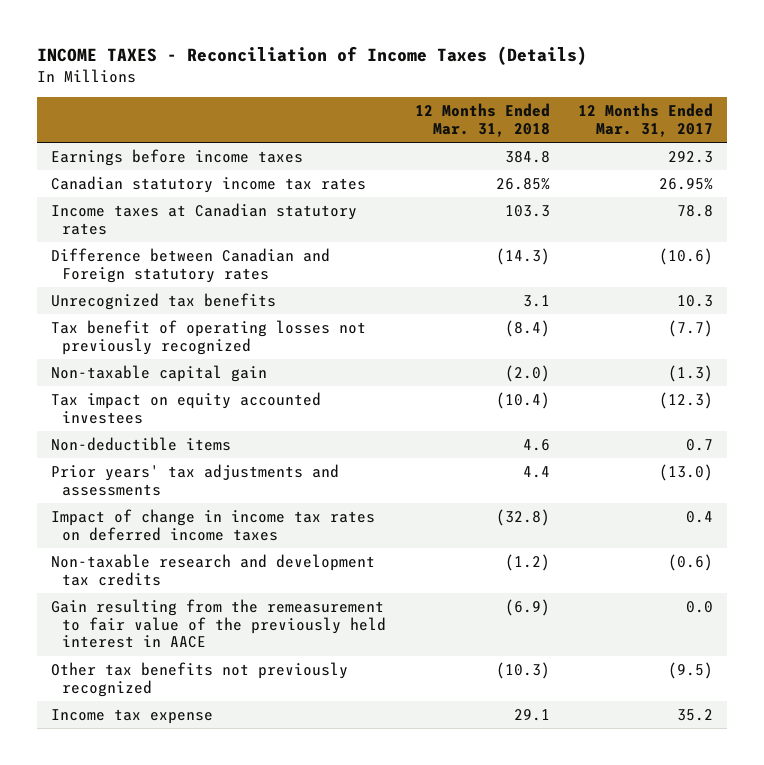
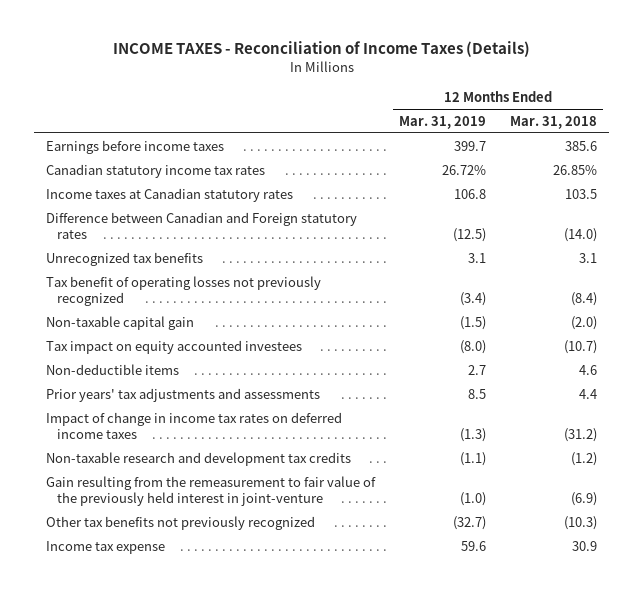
- | 12 Months Ended Mar. 31, 2018 | 12 Months Ended Mar. 31, 2017
+ | 12 Months Ended Mar. 31, 2019 | 12 Months Ended Mar. 31, 2018
- Earnings before income taxes | 384.8 | 292.3
+ Earnings before income taxes | 399.7 | 385.6
- Income taxes at Canadian statutory rates | 103.3 | 78.8
- Difference between Canadian and Foreign statutory rates | (14.3) | (10.6)
+ Income taxes at Canadian statutory rates | 106.8 | 103.5
+ Difference between Canadian and Foreign statutory rates | (12.5) | (14.0)
- Tax impact on equity accounted investees | (10.4) | (12.3)
+ Tax impact on equity accounted investees | (8.0) | (10.7)
- Impact of change in income tax rates on deferred income taxes | (32.8) | 0.4
+ Impact of change in income tax rates on deferred income taxes | (1.3) | (31.2)
- Gain resulting from the remeasurement to fair value of the previously held interest in AACE | (6.9) | 0.0
+ Gain resulting from the remeasurement to fair value of the previously held interest in joint-venture | (1.0) | (6.9)
- Income tax expense | 29.1 | 35.2
+ Income tax expense | 59.6 | 30.9

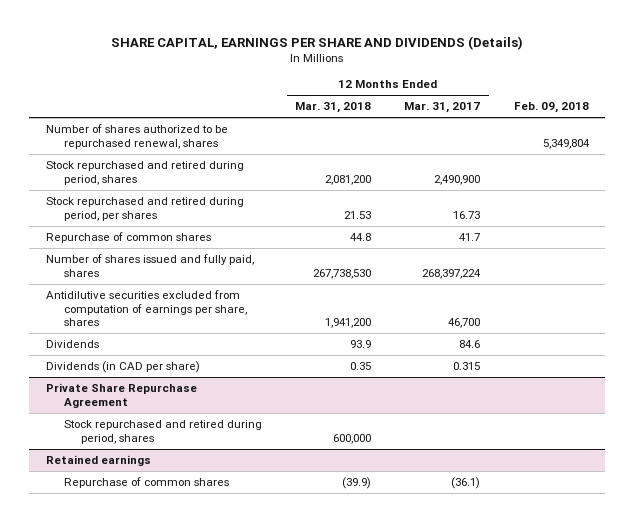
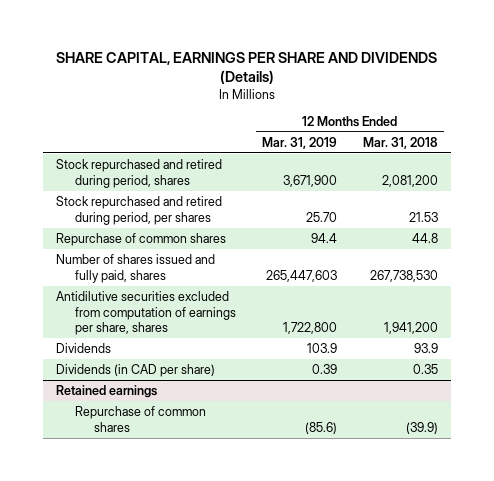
- | 12 Months Ended Mar. 31, 2018 | 12 Months Ended Mar. 31, 2017 | Feb. 09, 2018
+ | 12 Months Ended Mar. 31, 2019 | 12 Months Ended Mar. 31, 2018
- Number of shares authorized to be repurchased renewal, shares | | | 5,349,804
- Private Share Repurchase Agreement
- Stock repurchased and retired during period, shares | 600,000 | |

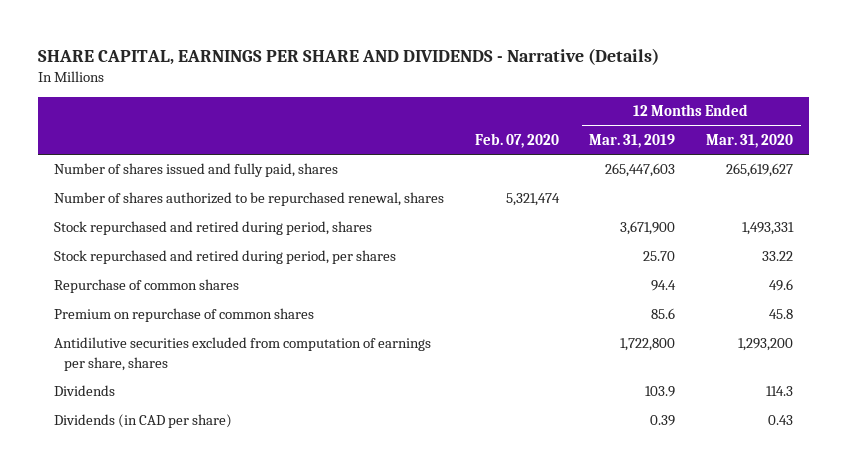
- SHARE CAPITAL, EARNINGS PER SHARE AND DIVIDENDS (Details)
+ SHARE CAPITAL, EARNINGS PER SHARE AND DIVIDENDS - Narrative (Details)
- | 12 Months Ended Mar. 31, 2019 | 12 Months Ended Mar. 31, 2018
+ | Feb. 07, 2020 | 12 Months Ended Mar. 31, 2019 | 12 Months Ended Mar. 31, 2020
moved up: Number of shares issued and fully paid, shares | | 265,447,603 | 265,619,627
+ Number of shares authorized to be repurchased renewal, shares | 5,321,474 | |
+ Premium on repurchase of common shares | | 85.6 | 45.8
- Retained earnings
- Repurchase of common shares | (85.6) | (39.9)

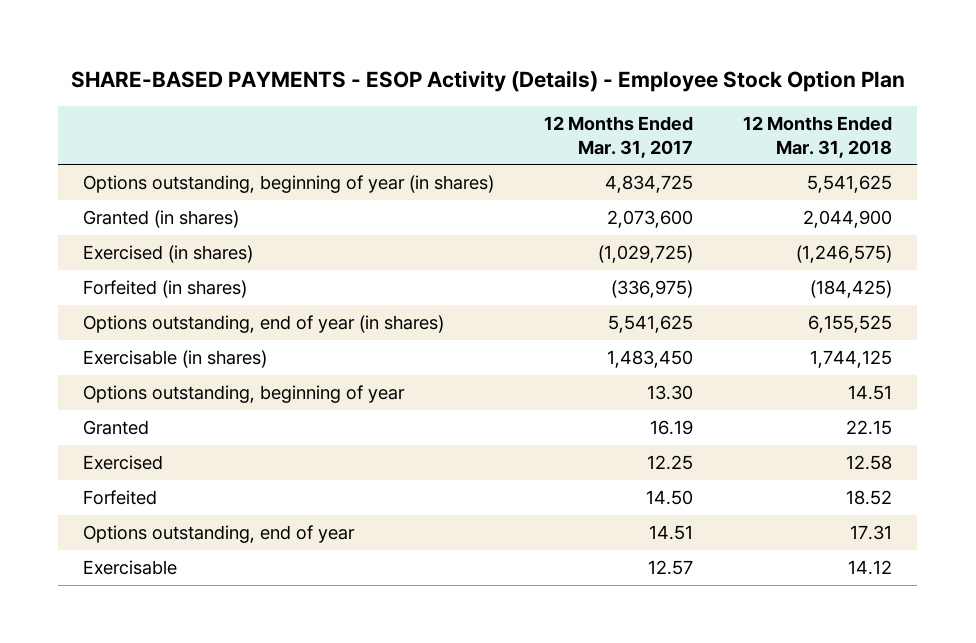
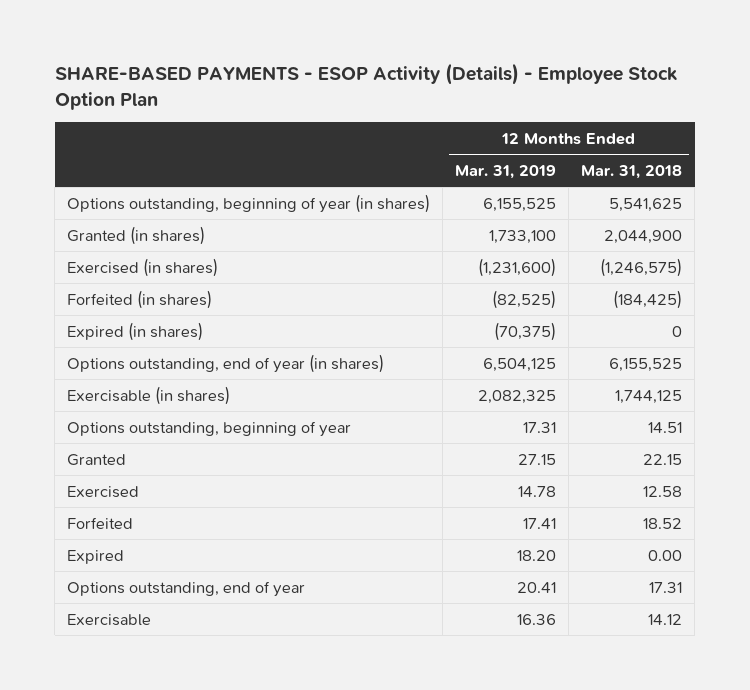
- | 12 Months Ended Mar. 31, 2017 | 12 Months Ended Mar. 31, 2018
+ | 12 Months Ended Mar. 31, 2019 | 12 Months Ended Mar. 31, 2018
+ Expired (in shares) | (70,375) | 0
+ Expired | 18.20 | 0.00

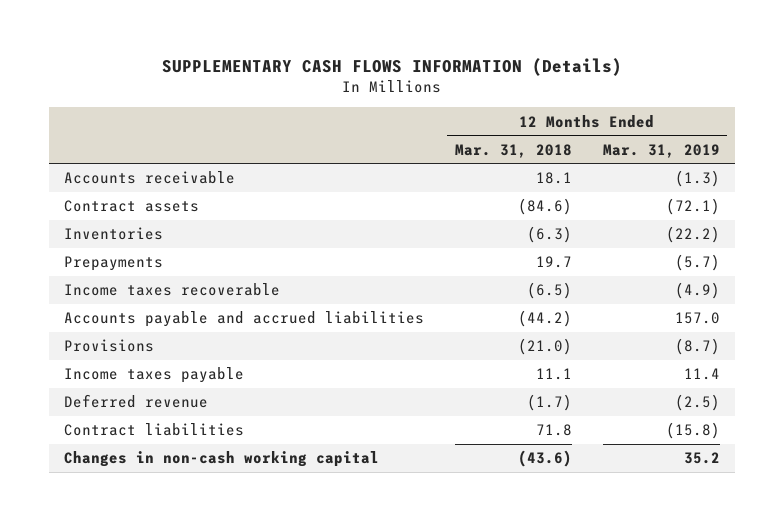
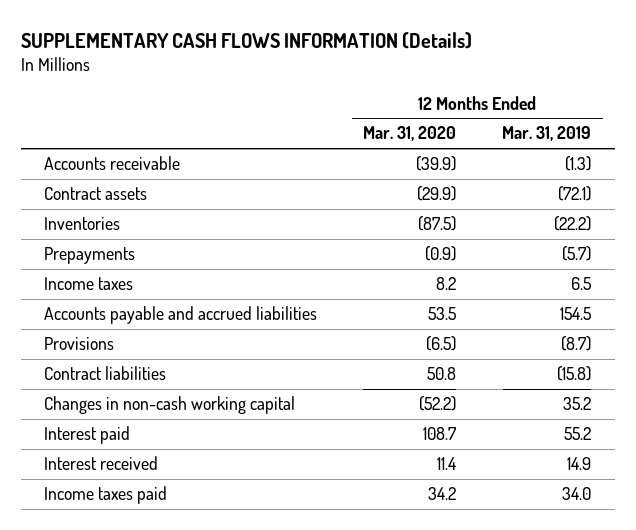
- | 12 Months Ended Mar. 31, 2018 | 12 Months Ended Mar. 31, 2019
+ | 12 Months Ended Mar. 31, 2020 | 12 Months Ended Mar. 31, 2019
- Income taxes recoverable | (6.5) | (4.9)
- Accounts payable and accrued liabilities | (44.2) | 157.0
+ Income taxes | 8.2 | 6.5
+ Accounts payable and accrued liabilities | 53.5 | 154.5
- Income taxes payable | 11.1 | 11.4
- Deferred revenue | (1.7) | (2.5)
+ Interest paid | 108.7 | 55.2
+ Interest received | 11.4 | 14.9
+ Income taxes paid | 34.2 | 34.0

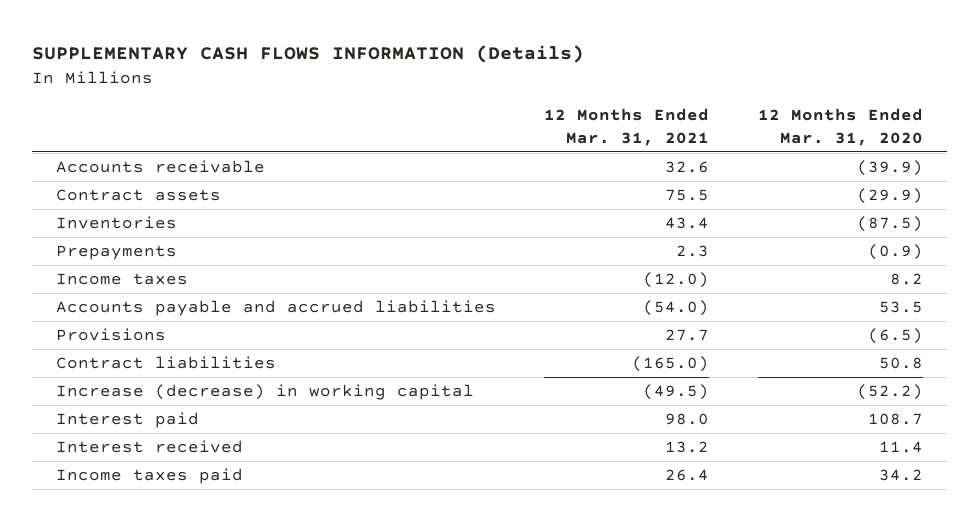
- | 12 Months Ended Mar. 31, 2020 | 12 Months Ended Mar. 31, 2019
+ | 12 Months Ended Mar. 31, 2021 | 12 Months Ended Mar. 31, 2020
- Changes in non-cash working capital | (52.2) | 35.2
+ Increase (decrease) in working capital | (49.5) | (52.2)

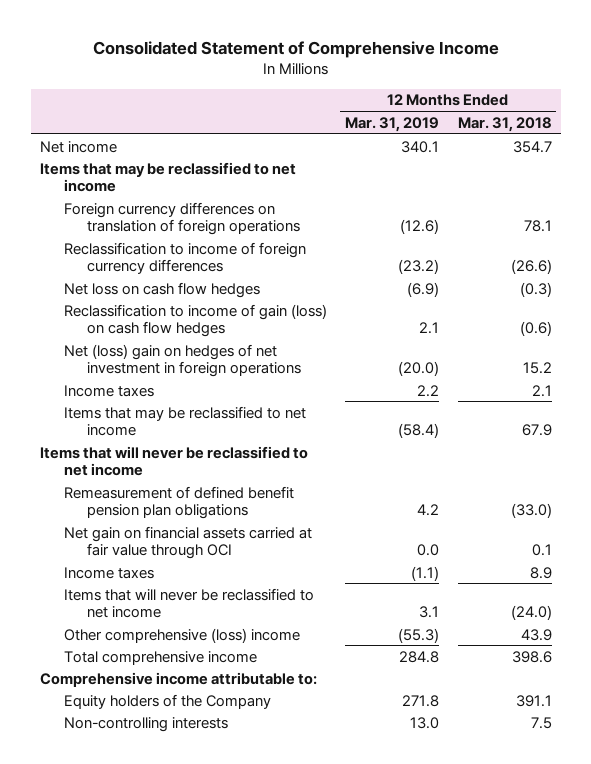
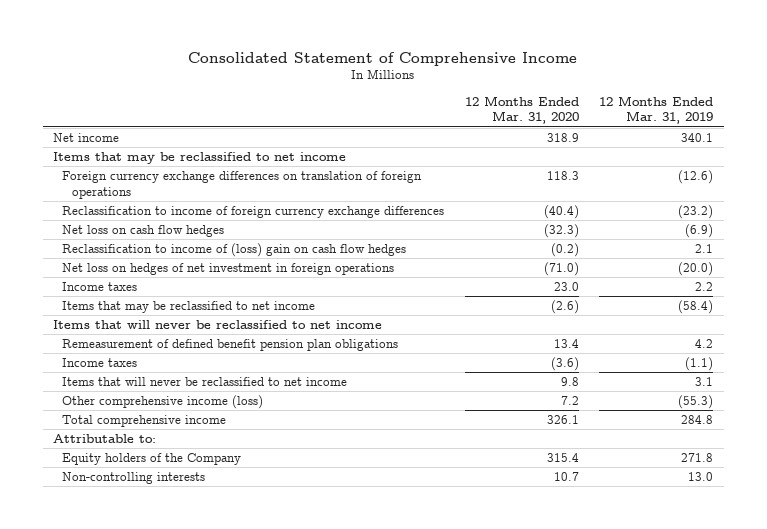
- | 12 Months Ended Mar. 31, 2019 | 12 Months Ended Mar. 31, 2018
+ | 12 Months Ended Mar. 31, 2020 | 12 Months Ended Mar. 31, 2019
- Foreign currency differences on translation of foreign operations | (12.6) | 78.1
- Reclassification to income of foreign currency differences | (23.2) | (26.6)
+ Foreign currency exchange differences on translation of foreign operations | 118.3 | (12.6)
+ Reclassification to income of foreign currency exchange differences | (40.4) | (23.2)
- Reclassification to income of gain (loss) on cash flow hedges | 2.1 | (0.6)
- Net (loss) gain on hedges of net investment in foreign operations | (20.0) | 15.2
+ Reclassification to income of (loss) gain on cash flow hedges | (0.2) | 2.1
+ Net loss on hedges of net investment in foreign operations | (71.0) | (20.0)
- Net gain on financial assets carried at fair value through OCI | 0.0 | 0.1
- Other comprehensive (loss) income | (55.3) | 43.9
+ Other comprehensive income (loss) | 7.2 | (55.3)
- Comprehensive income attributable to:
+ Attributable to:

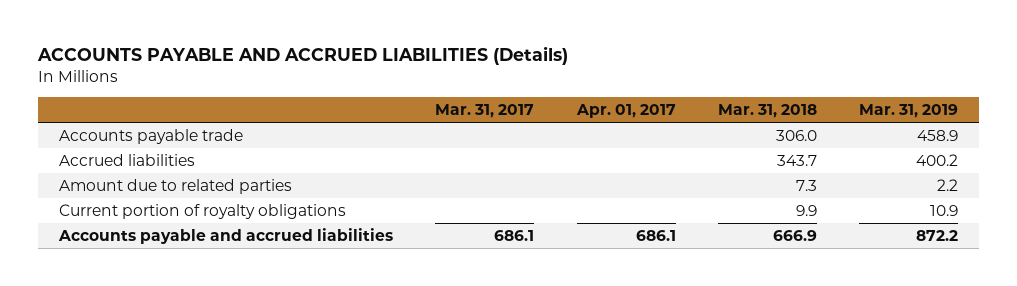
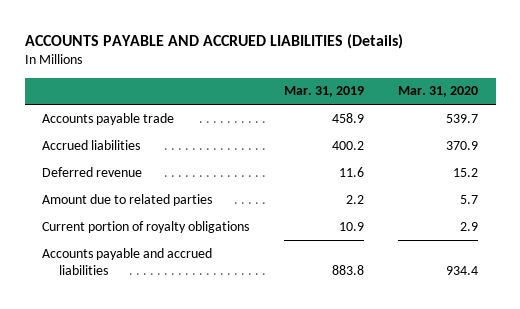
- | Mar. 31, 2017 | Apr. 01, 2017 | Mar. 31, 2018 | Mar. 31, 2019
+ | Mar. 31, 2019 | Mar. 31, 2020
+ Deferred revenue | 11.6 | 15.2
- Accounts payable and accrued liabilities | 686.1 | 686.1 | 666.9 | 872.2
+ Accounts payable and accrued liabilities | 883.8 | 934.4

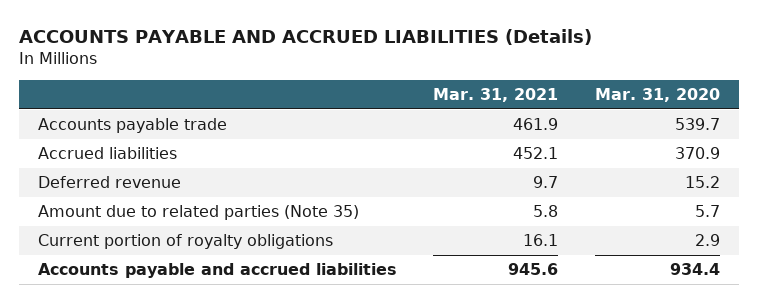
- | Mar. 31, 2019 | Mar. 31, 2020
+ | Mar. 31, 2021 | Mar. 31, 2020
- Amount due to related parties | 2.2 | 5.7
+ Amount due to related parties (Note 35) | 5.8 | 5.7

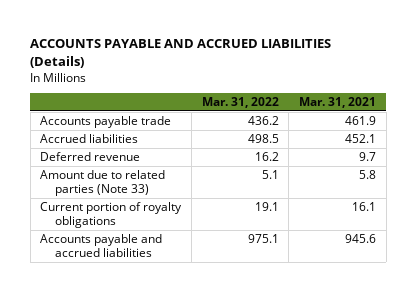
- | Mar. 31, 2021 | Mar. 31, 2020
+ | Mar. 31, 2022 | Mar. 31, 2021
- Amount due to related parties (Note 35) | 5.8 | 5.7
+ Amount due to related parties (Note 33) | 5.1 | 5.8

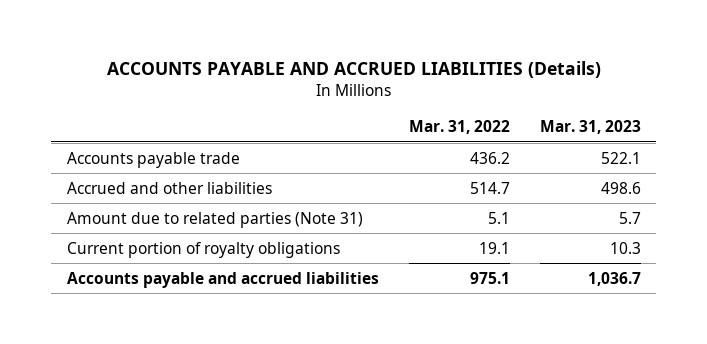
- | Mar. 31, 2022 | Mar. 31, 2021
+ | Mar. 31, 2022 | Mar. 31, 2023
- Accrued liabilities | 498.5 | 452.1
- Deferred revenue | 16.2 | 9.7
- Amount due to related parties (Note 33) | 5.1 | 5.8
+ Accrued and other liabilities | 514.7 | 498.6
+ Amount due to related parties (Note 31) | 5.1 | 5.7

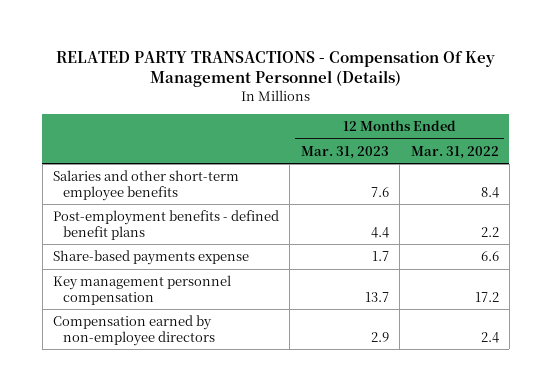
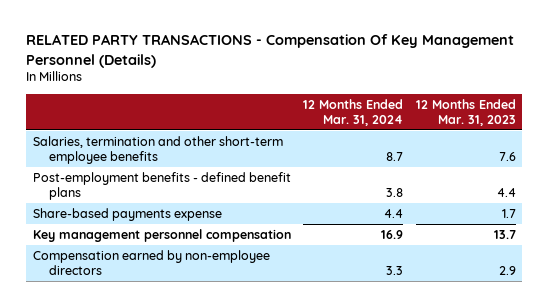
- | 12 Months Ended Mar. 31, 2023 | 12 Months Ended Mar. 31, 2022
+ | 12 Months Ended Mar. 31, 2024 | 12 Months Ended Mar. 31, 2023
- Salaries and other short-term employee benefits | 7.6 | 8.4
+ Salaries, termination and other short-term employee benefits | 8.7 | 7.6

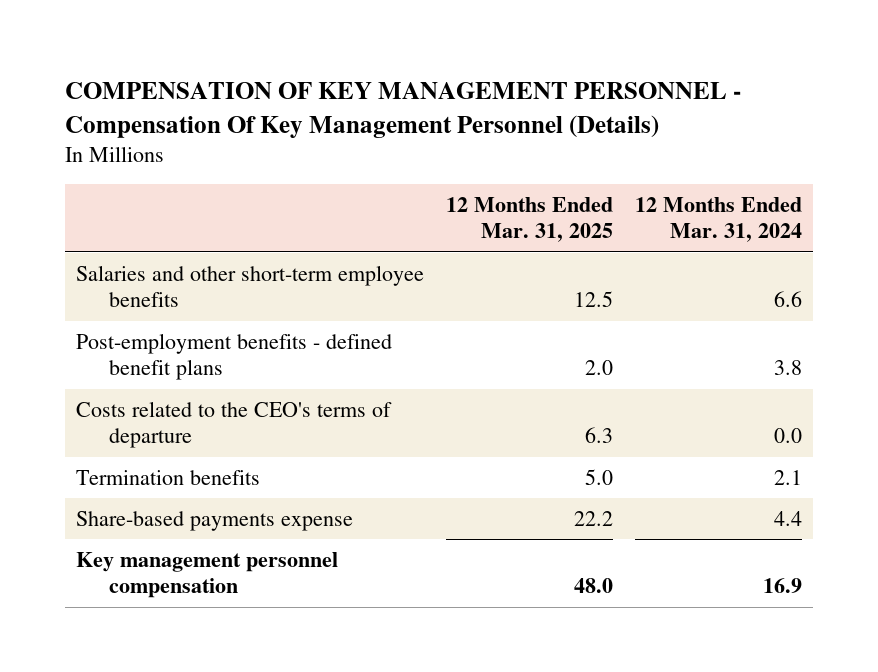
- RELATED PARTY TRANSACTIONS - Compensation Of Key Management Personnel (Details)
+ COMPENSATION OF KEY MANAGEMENT PERSONNEL - Compensation Of Key Management Personnel (Details)
- | 12 Months Ended Mar. 31, 2024 | 12 Months Ended Mar. 31, 2023
+ | 12 Months Ended Mar. 31, 2025 | 12 Months Ended Mar. 31, 2024
- Salaries, termination and other short-term employee benefits | 8.7 | 7.6
+ Salaries and other short-term employee benefits | 12.5 | 6.6
+ Costs related to the CEO's terms of departure | 6.3 | 0.0
+ Termination benefits | 5.0 | 2.1
- Compensation earned by non-employee directors | 3.3 | 2.9

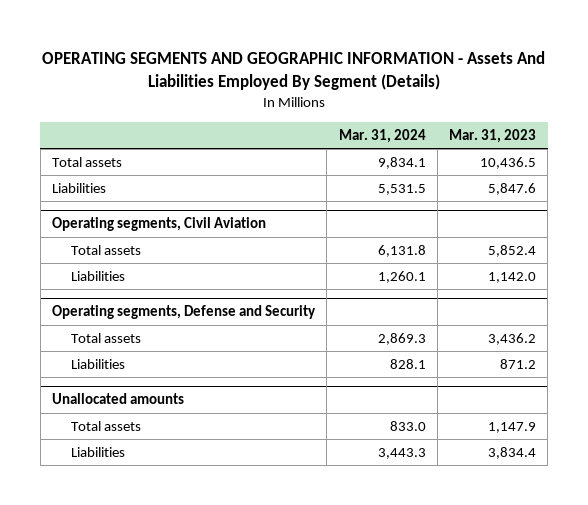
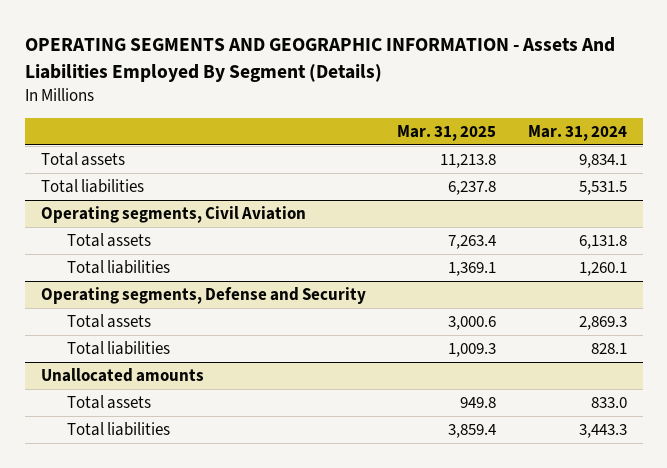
- | Mar. 31, 2024 | Mar. 31, 2023
+ | Mar. 31, 2025 | Mar. 31, 2024
- Liabilities | 5,531.5 | 5,847.6
+ Total liabilities | 6,237.8 | 5,531.5
@ Operating segments, Civil Aviation
- Liabilities | 1,260.1 | 1,142.0
+ Total liabilities | 1,369.1 | 1,260.1
@ Operating segments, Defense and Security
- Liabilities | 828.1 | 871.2
+ Total liabilities | 1,009.3 | 828.1
@ Unallocated amounts
- Liabilities | 3,443.3 | 3,834.4
+ Total liabilities | 3,859.4 | 3,443.3

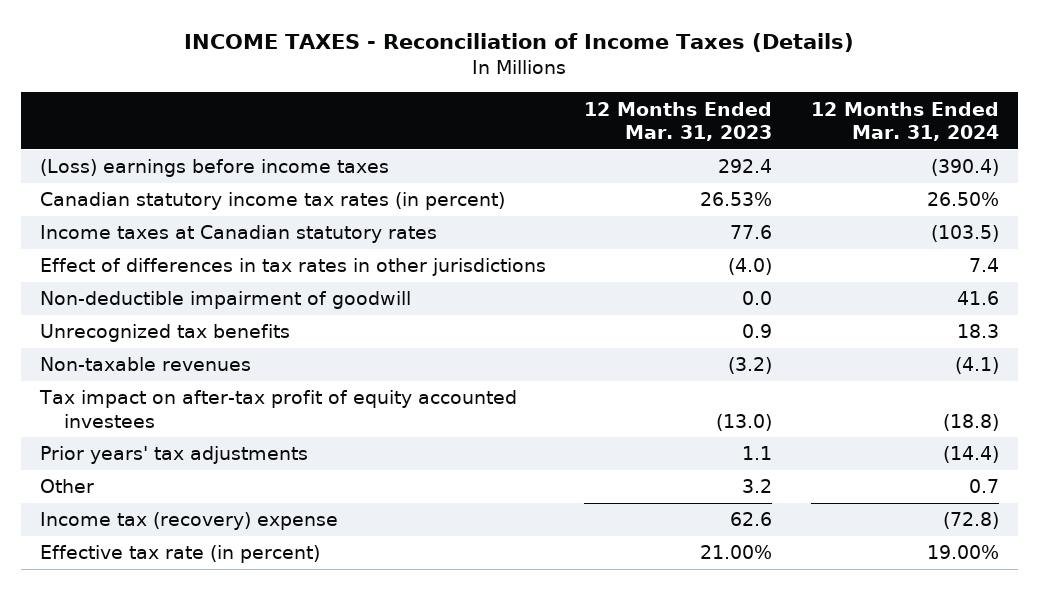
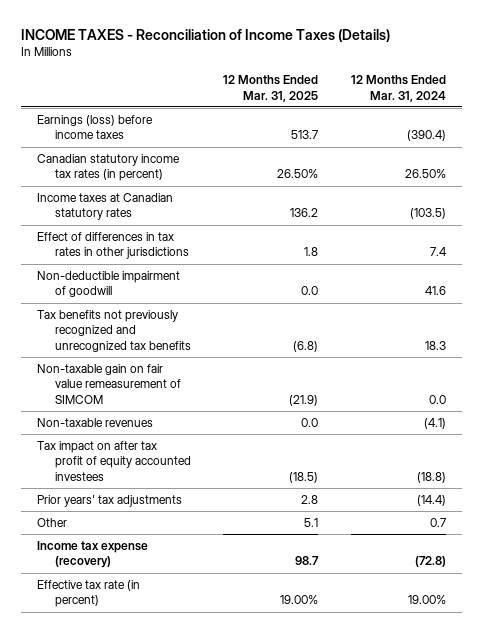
- | 12 Months Ended Mar. 31, 2023 | 12 Months Ended Mar. 31, 2024
+ | 12 Months Ended Mar. 31, 2025 | 12 Months Ended Mar. 31, 2024
- (Loss) earnings before income taxes | 292.4 | (390.4)
+ Earnings (loss) before income taxes | 513.7 | (390.4)
- Unrecognized tax benefits | 0.9 | 18.3
+ Tax benefits not previously recognized and unrecognized tax benefits | (6.8) | 18.3
+ Non-taxable gain on fair value remeasurement of SIMCOM | (21.9) | 0.0
- Tax impact on after-tax profit of equity accounted investees | (13.0) | (18.8)
+ Tax impact on after tax profit of equity accounted investees | (18.5) | (18.8)
- Income tax (recovery) expense | 62.6 | (72.8)
+ Income tax expense (recovery) | 98.7 | (72.8)

